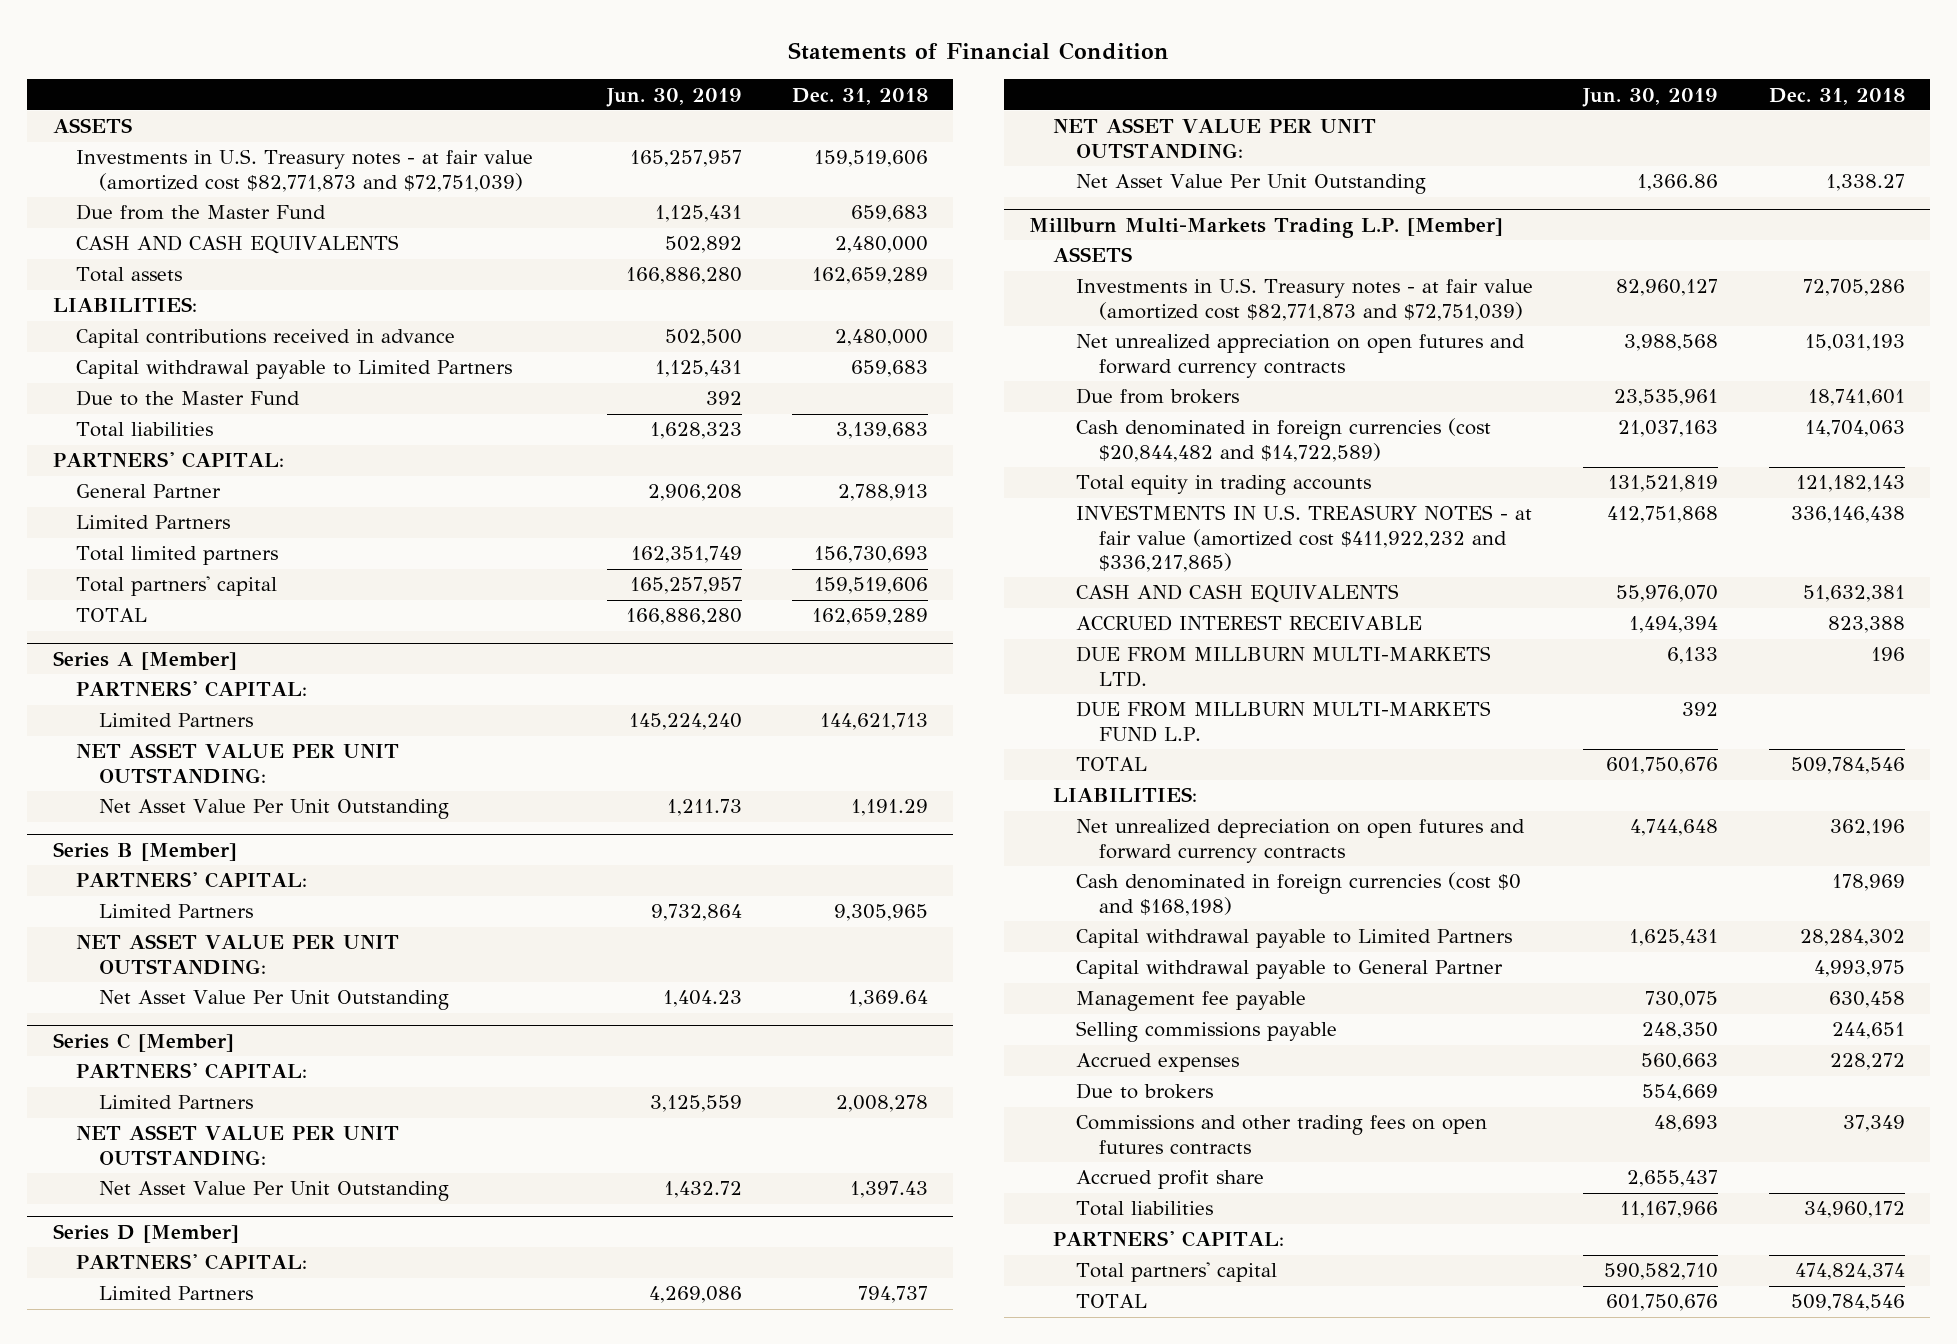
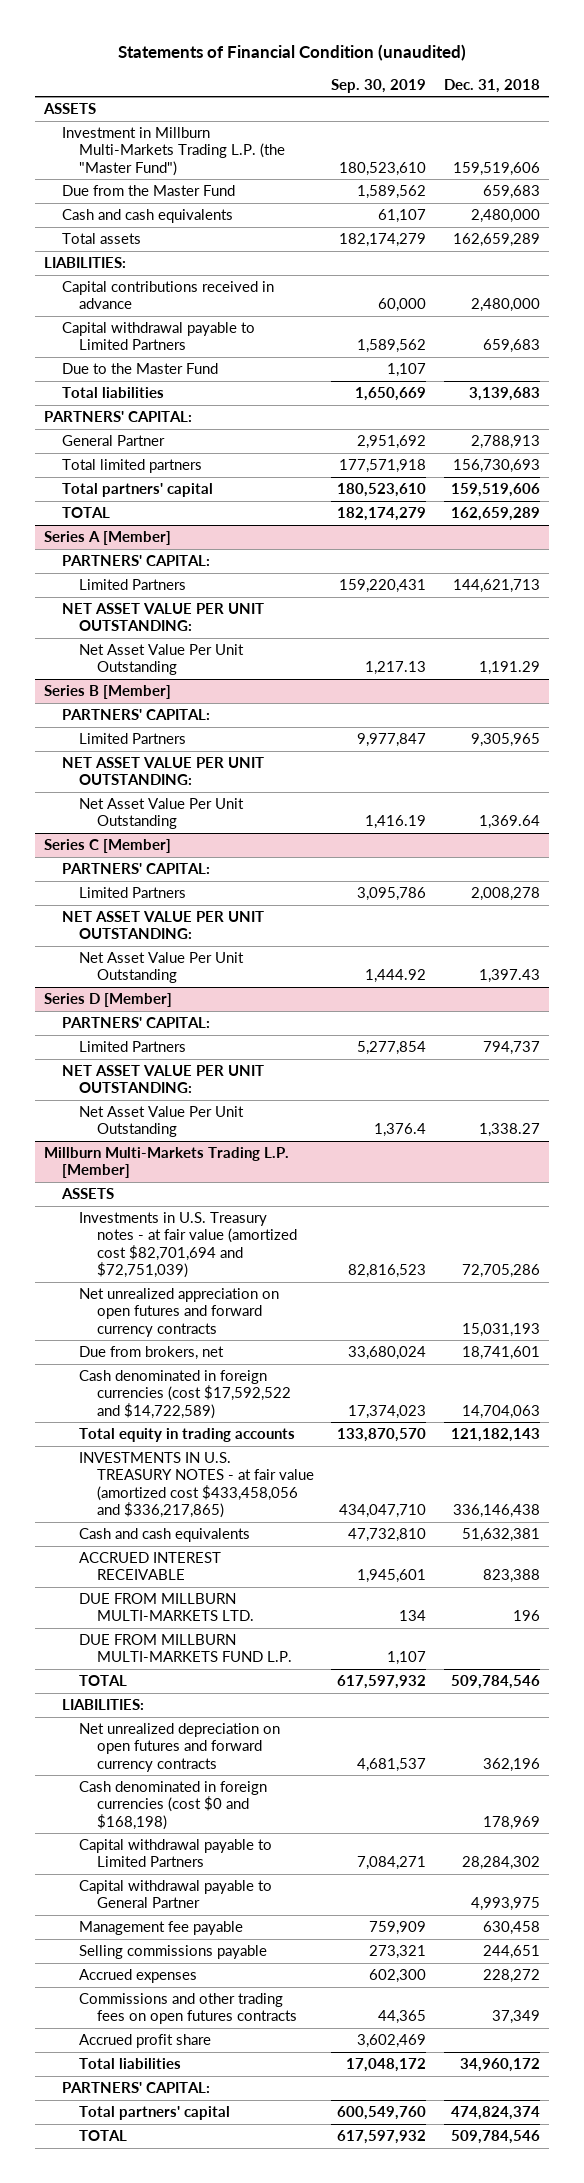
- Statements of Financial Condition
+ Statements of Financial Condition (unaudited)
- | Jun. 30, 2019 | Dec. 31, 2018
+ | Sep. 30, 2019 | Dec. 31, 2018
- Investments in U.S. Treasury notes - at fair value (amortized cost $82,771,873 and $72,751,039) | 165,257,957 | 159,519,606
+ Investment in Millburn Multi-Markets Trading L.P. (the "Master Fund") | 180,523,610 | 159,519,606
- CASH AND CASH EQUIVALENTS | 502,892 | 2,480,000
+ Cash and cash equivalents | 61,107 | 2,480,000
- Limited Partners
@ Millburn Multi-Markets Trading L.P. [Member]
- Investments in U.S. Treasury notes - at fair value (amortized cost $82,771,873 and $72,751,039) | 82,960,127 | 72,705,286
+ Investments in U.S. Treasury notes - at fair value (amortized cost $82,701,694 and $72,751,039) | 82,816,523 | 72,705,286
- Due from brokers | 23,535,961 | 18,741,601
- Cash denominated in foreign currencies (cost $20,844,482 and $14,722,589) | 21,037,163 | 14,704,063
+ Due from brokers, net | 33,680,024 | 18,741,601
+ Cash denominated in foreign currencies (cost $17,592,522 and $14,722,589) | 17,374,023 | 14,704,063
- INVESTMENTS IN U.S. TREASURY NOTES - at fair value (amortized cost $411,922,232 and $336,217,865) | 412,751,868 | 336,146,438
- CASH AND CASH EQUIVALENTS | 55,976,070 | 51,632,381
+ INVESTMENTS IN U.S. TREASURY NOTES - at fair value (amortized cost $433,458,056 and $336,217,865) | 434,047,710 | 336,146,438
+ Cash and cash equivalents | 47,732,810 | 51,632,381
- Due to brokers | 554,669 |

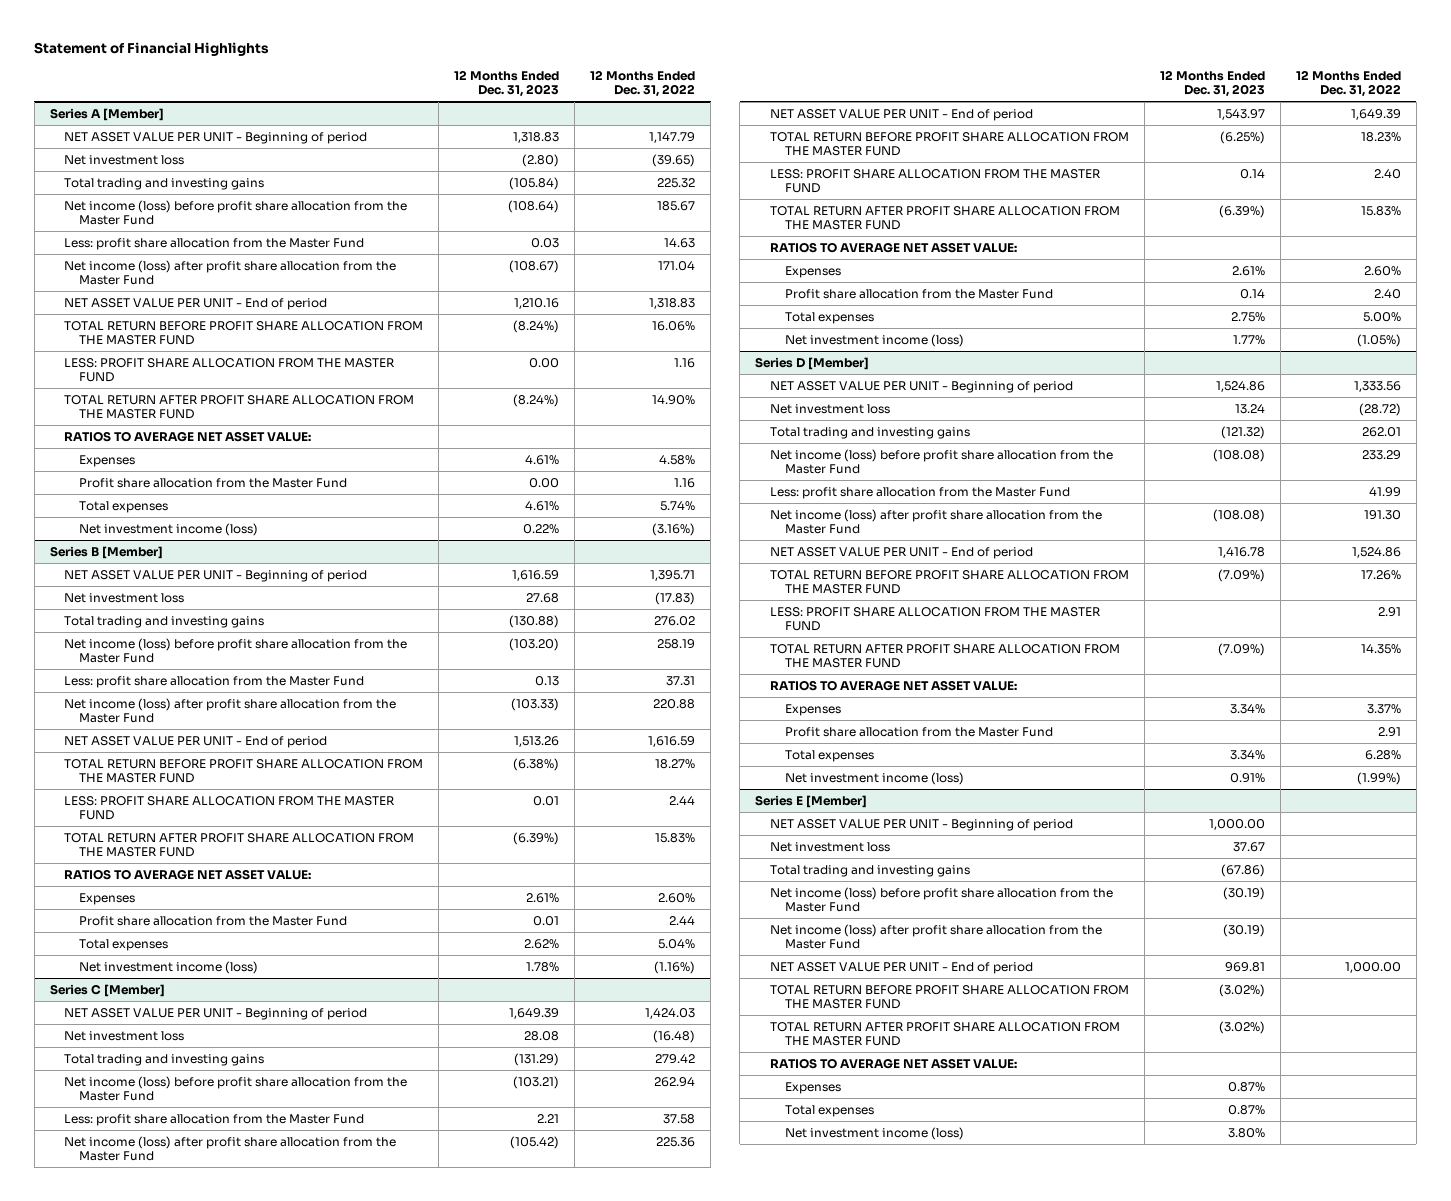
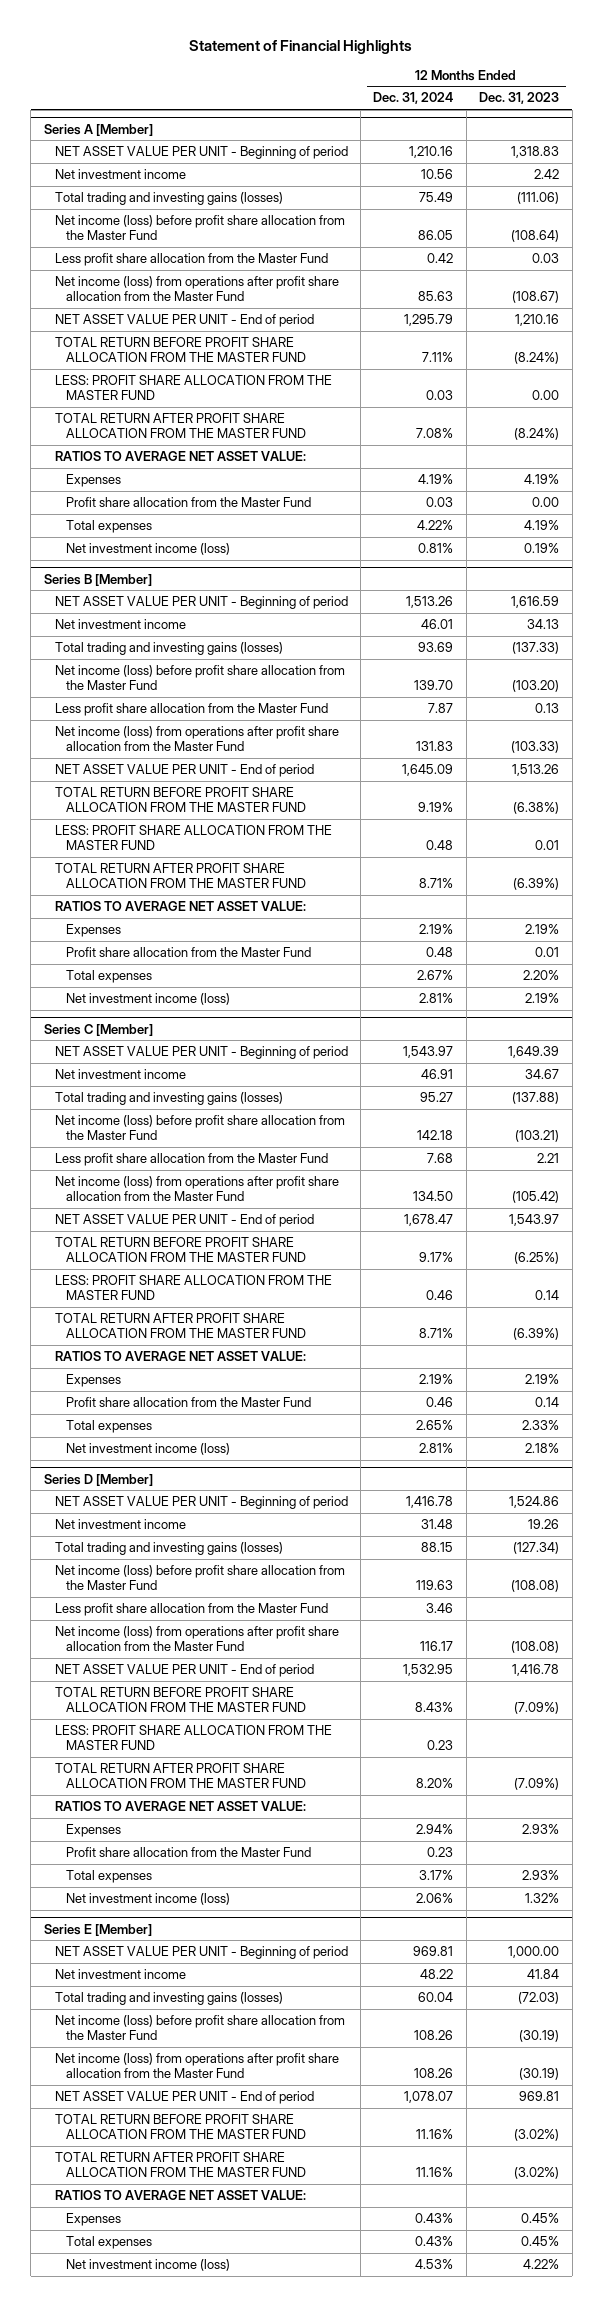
- | 12 Months Ended Dec. 31, 2023 | 12 Months Ended Dec. 31, 2022
+ | 12 Months Ended Dec. 31, 2024 | 12 Months Ended Dec. 31, 2023
@ Series A [Member]
- Net investment loss | (2.80) | (39.65)
- Total trading and investing gains | (105.84) | 225.32
+ Net investment income | 10.56 | 2.42
+ Total trading and investing gains (losses) | 75.49 | (111.06)
- Less: profit share allocation from the Master Fund | 0.03 | 14.63
- Net income (loss) after profit share allocation from the Master Fund | (108.67) | 171.04
+ Less profit share allocation from the Master Fund | 0.42 | 0.03
+ Net income (loss) from operations after profit share allocation from the Master Fund | 85.63 | (108.67)
- Expenses | 4.61% | 4.58%
+ Expenses | 4.19% | 4.19%
- Total expenses | 4.61% | 5.74%
- Net investment income (loss) | 0.22% | (3.16%)
+ Total expenses | 4.22% | 4.19%
+ Net investment income (loss) | 0.81% | 0.19%
@ Series B [Member]
- Net investment loss | 27.68 | (17.83)
- Total trading and investing gains | (130.88) | 276.02
+ Net investment income | 46.01 | 34.13
+ Total trading and investing gains (losses) | 93.69 | (137.33)
- Less: profit share allocation from the Master Fund | 0.13 | 37.31
- Net income (loss) after profit share allocation from the Master Fund | (103.33) | 220.88
+ Less profit share allocation from the Master Fund | 7.87 | 0.13
+ Net income (loss) from operations after profit share allocation from the Master Fund | 131.83 | (103.33)
- Expenses | 2.61% | 2.60%
+ Expenses | 2.19% | 2.19%
- Total expenses | 2.62% | 5.04%
- Net investment income (loss) | 1.78% | (1.16%)
+ Total expenses | 2.67% | 2.20%
+ Net investment income (loss) | 2.81% | 2.19%
@ Series C [Member]
- Net investment loss | 28.08 | (16.48)
- Total trading and investing gains | (131.29) | 279.42
+ Net investment income | 46.91 | 34.67
+ Total trading and investing gains (losses) | 95.27 | (137.88)
- Less: profit share allocation from the Master Fund | 2.21 | 37.58
- Net income (loss) after profit share allocation from the Master Fund | (105.42) | 225.36
+ Less profit share allocation from the Master Fund | 7.68 | 2.21
+ Net income (loss) from operations after profit share allocation from the Master Fund | 134.50 | (105.42)
- Expenses | 2.61% | 2.60%
+ Expenses | 2.19% | 2.19%
- Total expenses | 2.75% | 5.00%
- Net investment income (loss) | 1.77% | (1.05%)
+ Total expenses | 2.65% | 2.33%
+ Net investment income (loss) | 2.81% | 2.18%
@ Series D [Member]
- Net investment loss | 13.24 | (28.72)
- Total trading and investing gains | (121.32) | 262.01
+ Net investment income | 31.48 | 19.26
+ Total trading and investing gains (losses) | 88.15 | (127.34)
- Less: profit share allocation from the Master Fund | | 41.99
- Net income (loss) after profit share allocation from the Master Fund | (108.08) | 191.30
+ Less profit share allocation from the Master Fund | 3.46 |
+ Net income (loss) from operations after profit share allocation from the Master Fund | 116.17 | (108.08)
- Expenses | 3.34% | 3.37%
+ Expenses | 2.94% | 2.93%
- Total expenses | 3.34% | 6.28%
- Net investment income (loss) | 0.91% | (1.99%)
+ Total expenses | 3.17% | 2.93%
+ Net investment income (loss) | 2.06% | 1.32%
@ Series E [Member]
- Net investment loss | 37.67 |
- Total trading and investing gains | (67.86) |
+ Net investment income | 48.22 | 41.84
+ Total trading and investing gains (losses) | 60.04 | (72.03)
- Net income (loss) after profit share allocation from the Master Fund | (30.19) |
+ Net income (loss) from operations after profit share allocation from the Master Fund | 108.26 | (30.19)
- Expenses | 0.87% |
- Total expenses | 0.87% |
- Net investment income (loss) | 3.80% |
+ Expenses | 0.43% | 0.45%
+ Total expenses | 0.43% | 0.45%
+ Net investment income (loss) | 4.53% | 4.22%

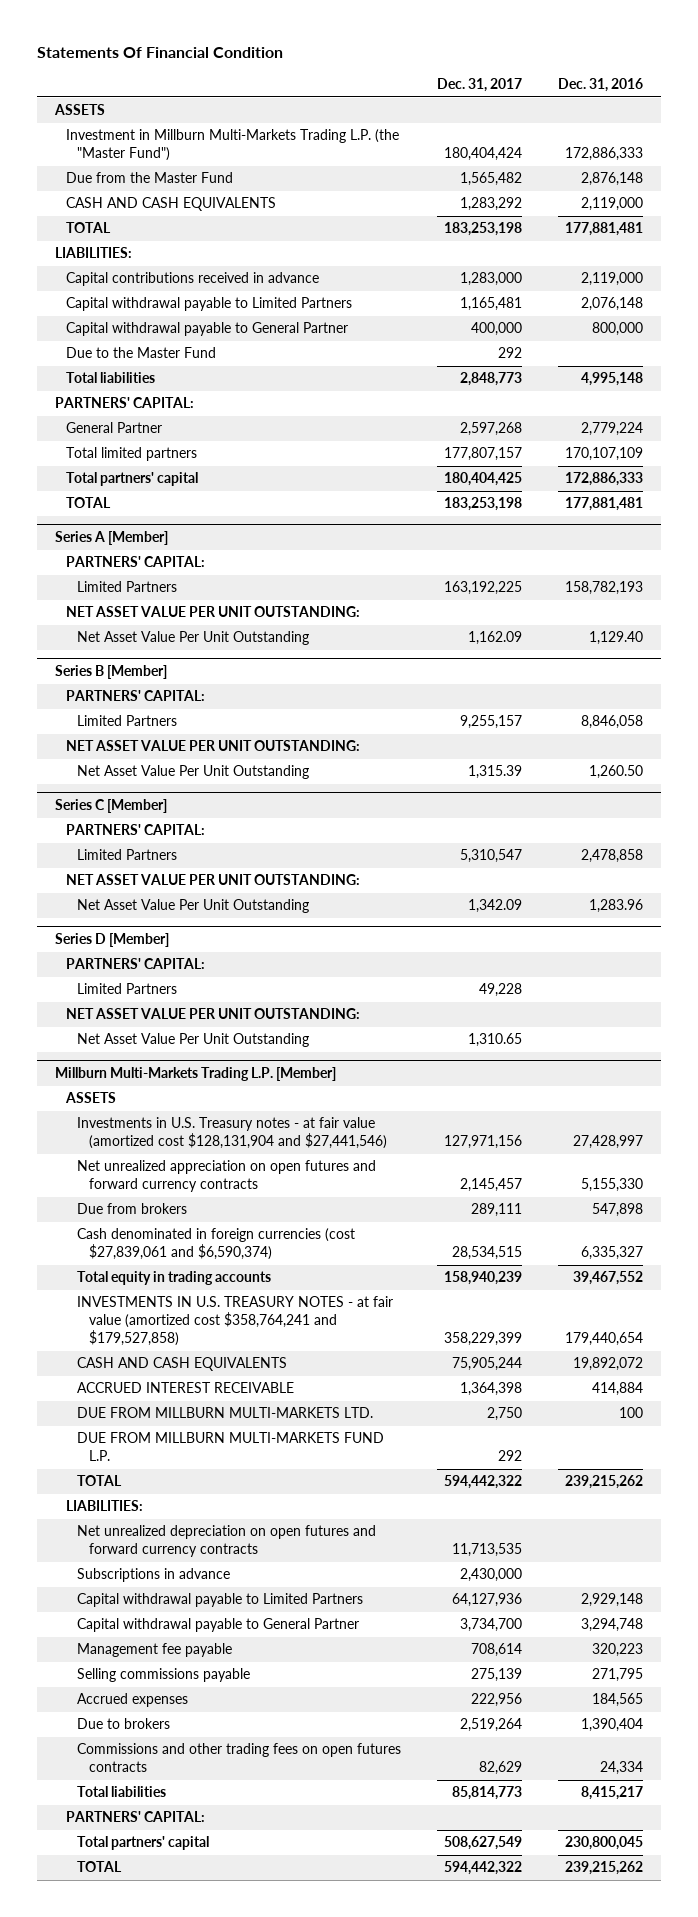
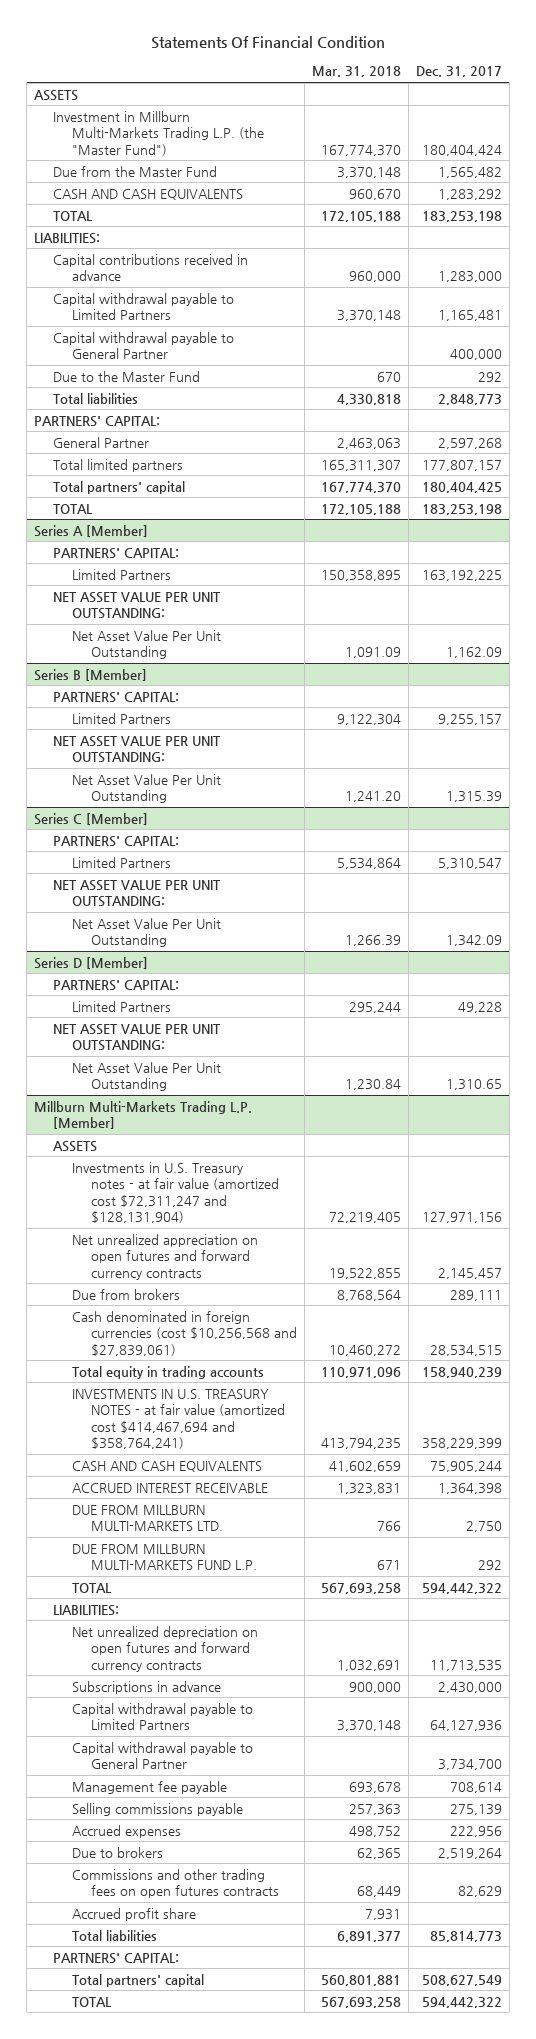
- | Dec. 31, 2017 | Dec. 31, 2016
+ | Mar. 31, 2018 | Dec. 31, 2017
@ Millburn Multi-Markets Trading L.P. [Member]
- Investments in U.S. Treasury notes - at fair value (amortized cost $128,131,904 and $27,441,546) | 127,971,156 | 27,428,997
+ Investments in U.S. Treasury notes - at fair value (amortized cost $72,311,247 and $128,131,904) | 72,219,405 | 127,971,156
- Cash denominated in foreign currencies (cost $27,839,061 and $6,590,374) | 28,534,515 | 6,335,327
+ Cash denominated in foreign currencies (cost $10,256,568 and $27,839,061) | 10,460,272 | 28,534,515
- INVESTMENTS IN U.S. TREASURY NOTES - at fair value (amortized cost $358,764,241 and $179,527,858) | 358,229,399 | 179,440,654
+ INVESTMENTS IN U.S. TREASURY NOTES - at fair value (amortized cost $414,467,694 and $358,764,241) | 413,794,235 | 358,229,399
+ Accrued profit share | 7,931 |

